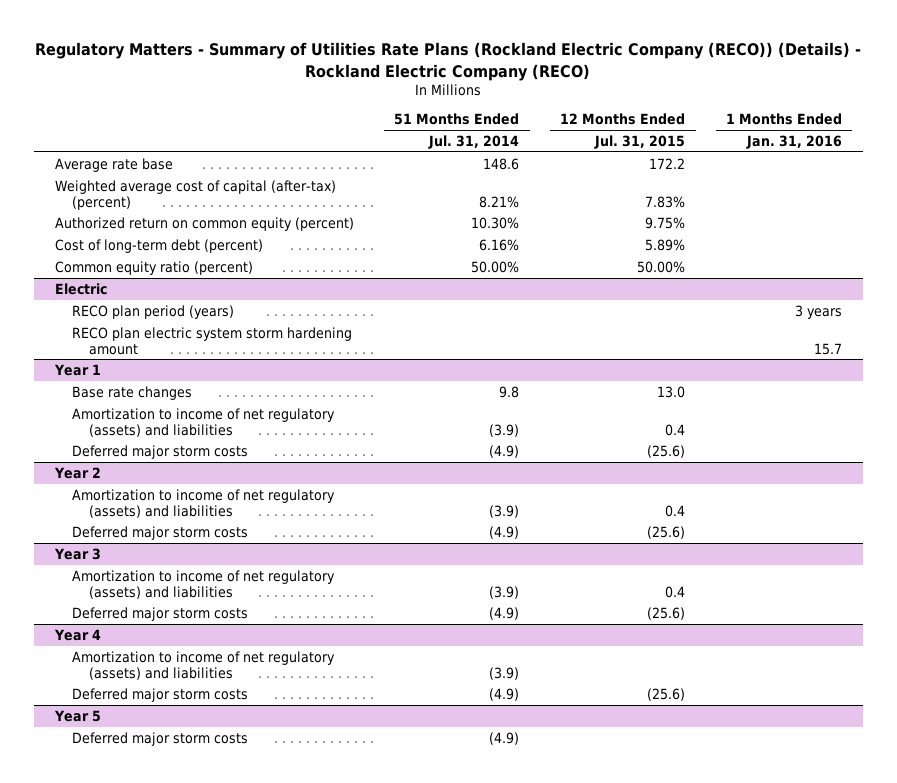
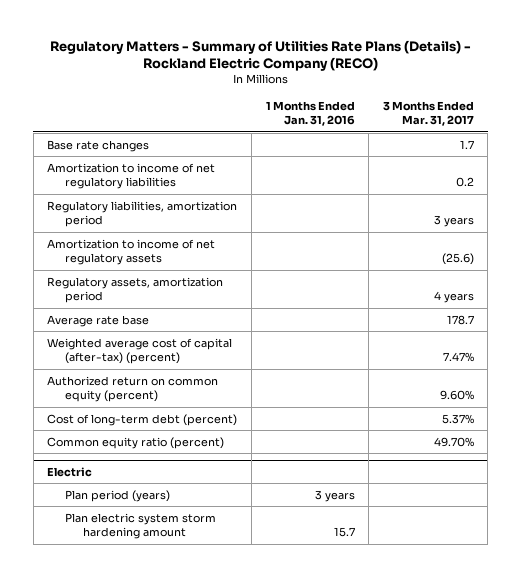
- Regulatory Matters - Summary of Utilities Rate Plans (Rockland Electric Company (RECO)) (Details) - Rockland Electric Company (RECO)
+ Regulatory Matters - Summary of Utilities Rate Plans (Details) - Rockland Electric Company (RECO)
- | 51 Months Ended Jul. 31, 2014 | 12 Months Ended Jul. 31, 2015 | 1 Months Ended Jan. 31, 2016
+ | 1 Months Ended Jan. 31, 2016 | 3 Months Ended Mar. 31, 2017
+ Base rate changes | | 1.7
+ Amortization to income of net regulatory liabilities | | 0.2
+ Regulatory liabilities, amortization period | | 3 years
+ Amortization to income of net regulatory assets | | (25.6)
+ Regulatory assets, amortization period | | 4 years
@ Electric
- RECO plan period (years) | | | 3 years
- RECO plan electric system storm hardening amount | | | 15.7
- Year 1
- Base rate changes | 9.8 | 13.0 |
- Amortization to income of net regulatory (assets) and liabilities | (3.9) | 0.4 |
- Deferred major storm costs | (4.9) | (25.6) |
- Year 2
- Amortization to income of net regulatory (assets) and liabilities | (3.9) | 0.4 |
- Deferred major storm costs | (4.9) | (25.6) |
- Year 3
- Amortization to income of net regulatory (assets) and liabilities | (3.9) | 0.4 |
- Deferred major storm costs | (4.9) | (25.6) |
- Year 4
- Amortization to income of net regulatory (assets) and liabilities | (3.9) | |
- Deferred major storm costs | (4.9) | (25.6) |
- Year 5
- Deferred major storm costs | (4.9) | |
@ Electric
+ Plan period (years) | 3 years |
+ Plan electric system storm hardening amount | 15.7 |

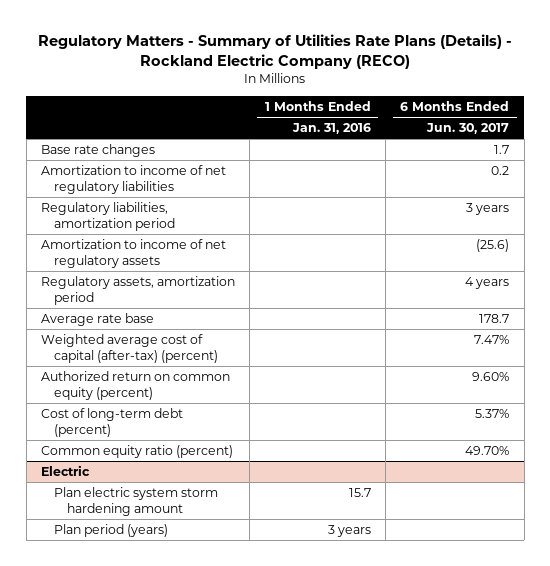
- | 1 Months Ended Jan. 31, 2016 | 3 Months Ended Mar. 31, 2017
+ | 1 Months Ended Jan. 31, 2016 | 6 Months Ended Jun. 30, 2017
@ Electric
moved down: Plan period (years) | 3 years |

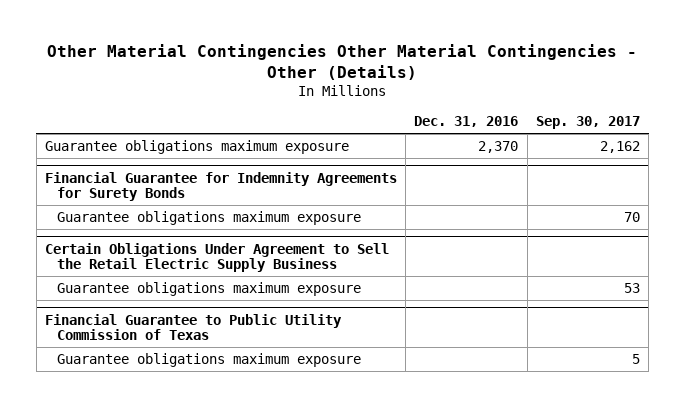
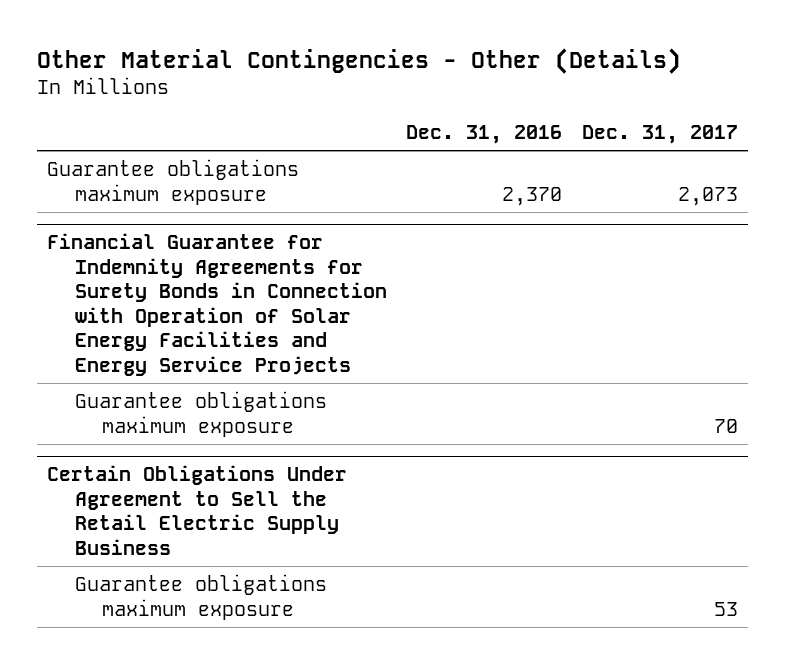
- Other Material Contingencies Other Material Contingencies - Other (Details)
+ Other Material Contingencies - Other (Details)
- | Dec. 31, 2016 | Sep. 30, 2017
+ | Dec. 31, 2016 | Dec. 31, 2017
- Financial Guarantee for Indemnity Agreements for Surety Bonds
+ Financial Guarantee for Indemnity Agreements for Surety Bonds in Connection with Operation of Solar Energy Facilities and Energy Service Projects
- Financial Guarantee to Public Utility Commission of Texas
- Guarantee obligations maximum exposure | | 5

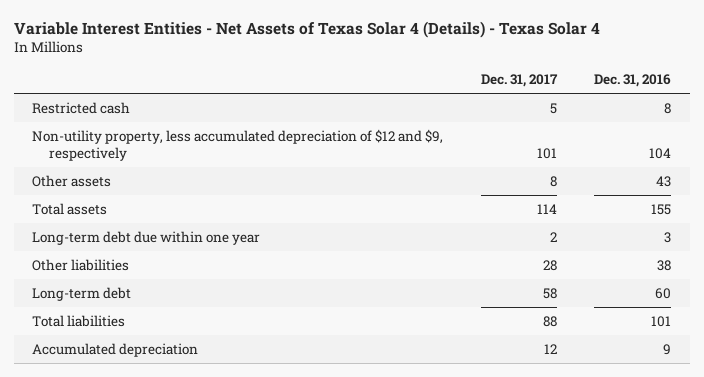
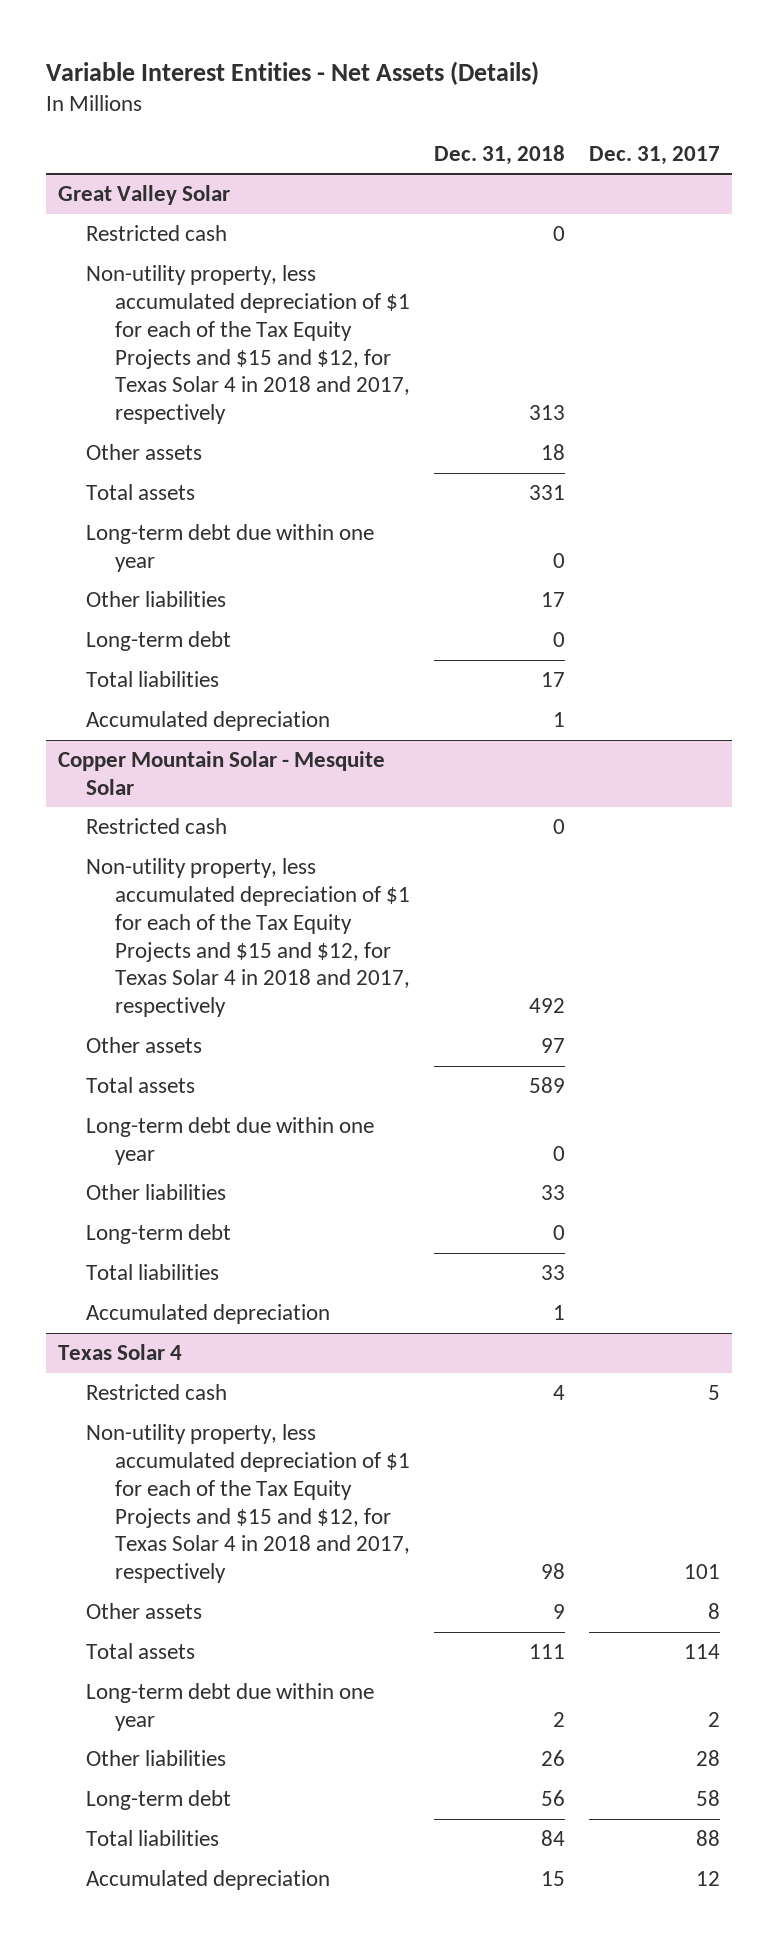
- Variable Interest Entities - Net Assets of Texas Solar 4 (Details) - Texas Solar 4
+ Variable Interest Entities - Net Assets (Details)
- | Dec. 31, 2017 | Dec. 31, 2016
+ | Dec. 31, 2018 | Dec. 31, 2017
+ Great Valley Solar
+ Restricted cash | 0 |
+ Non-utility property, less accumulated depreciation of $1 for each of the Tax Equity Projects and $15 and $12, for Texas Solar 4 in 2018 and 2017, respectively | 313 |
+ Other assets | 18 |
+ Total assets | 331 |
+ Long-term debt due within one year | 0 |
+ Other liabilities | 17 |
+ Long-term debt | 0 |
+ Total liabilities | 17 |
+ Accumulated depreciation | 1 |
+ Copper Mountain Solar - Mesquite Solar
+ Restricted cash | 0 |
+ Non-utility property, less accumulated depreciation of $1 for each of the Tax Equity Projects and $15 and $12, for Texas Solar 4 in 2018 and 2017, respectively | 492 |
+ Other assets | 97 |
+ Total assets | 589 |
+ Long-term debt due within one year | 0 |
+ Other liabilities | 33 |
+ Long-term debt | 0 |
+ Total liabilities | 33 |
+ Accumulated depreciation | 1 |
+ Texas Solar 4
- Non-utility property, less accumulated depreciation of $12 and $9, respectively | 101 | 104
+ Non-utility property, less accumulated depreciation of $1 for each of the Tax Equity Projects and $15 and $12, for Texas Solar 4 in 2018 and 2017, respectively | 98 | 101

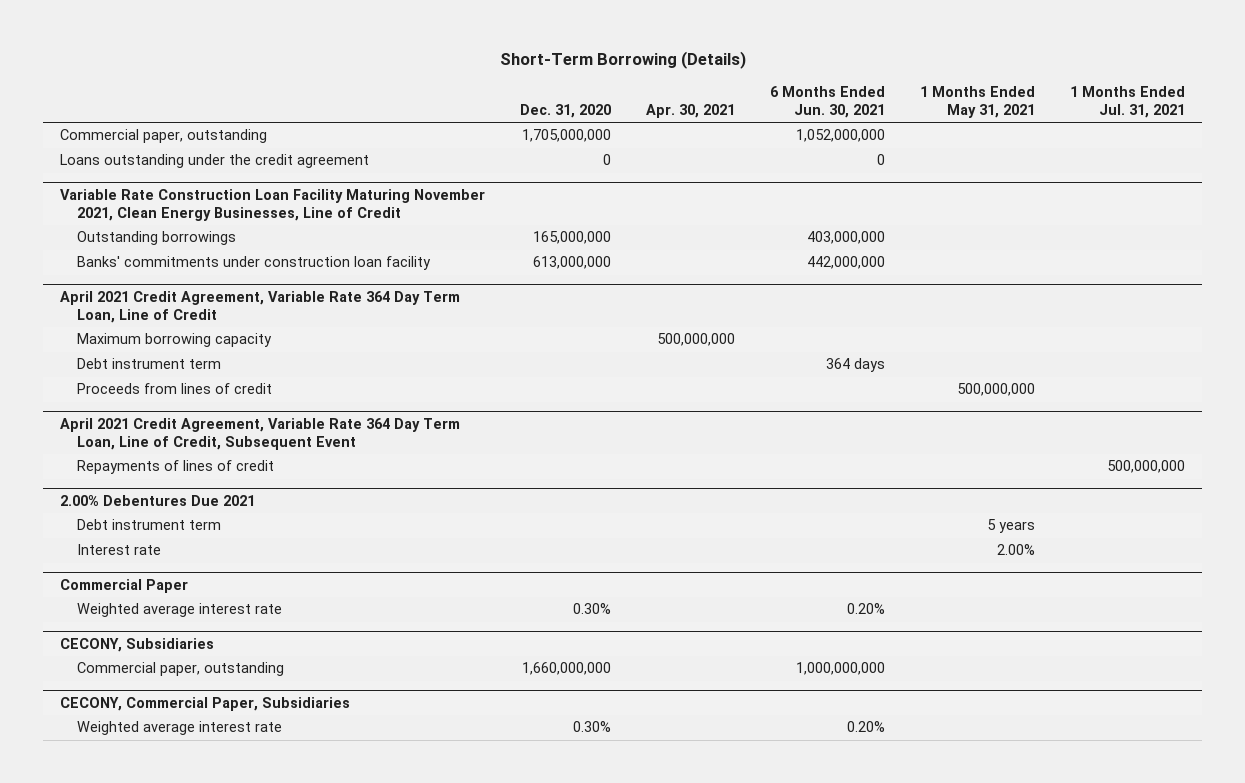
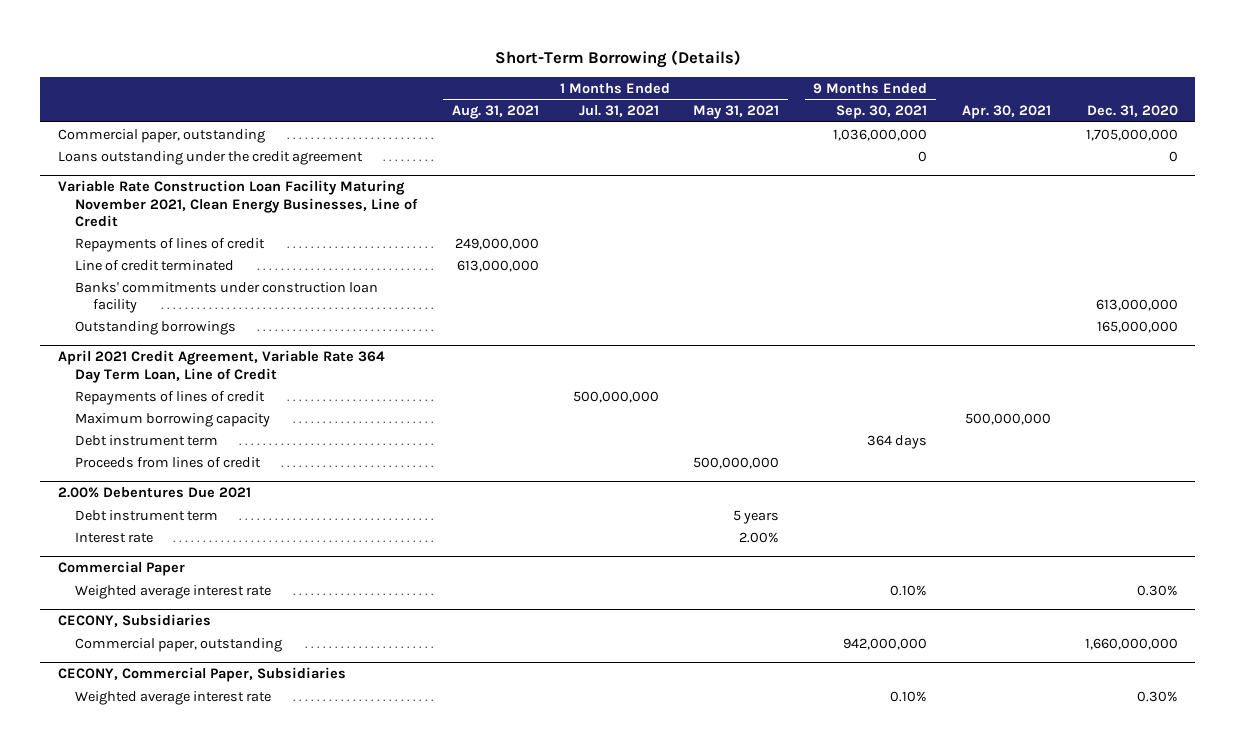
- | Dec. 31, 2020 | Apr. 30, 2021 | 6 Months Ended Jun. 30, 2021 | 1 Months Ended May 31, 2021 | 1 Months Ended Jul. 31, 2021
+ | 1 Months Ended Aug. 31, 2021 | 1 Months Ended Jul. 31, 2021 | 1 Months Ended May 31, 2021 | 9 Months Ended Sep. 30, 2021 | Apr. 30, 2021 | Dec. 31, 2020
@ Variable Rate Construction Loan Facility Maturing November 2021, Clean Energy Businesses, Line of Credit
+ Repayments of lines of credit | 249,000,000 | | | | |
+ Line of credit terminated | 613,000,000 | | | | |
moved down: Outstanding borrowings | | | | | | 165,000,000
@ April 2021 Credit Agreement, Variable Rate 364 Day Term Loan, Line of Credit
+ Repayments of lines of credit | | 500,000,000 | | | |
- April 2021 Credit Agreement, Variable Rate 364 Day Term Loan, Line of Credit, Subsequent Event
- Repayments of lines of credit | | | | | 500,000,000

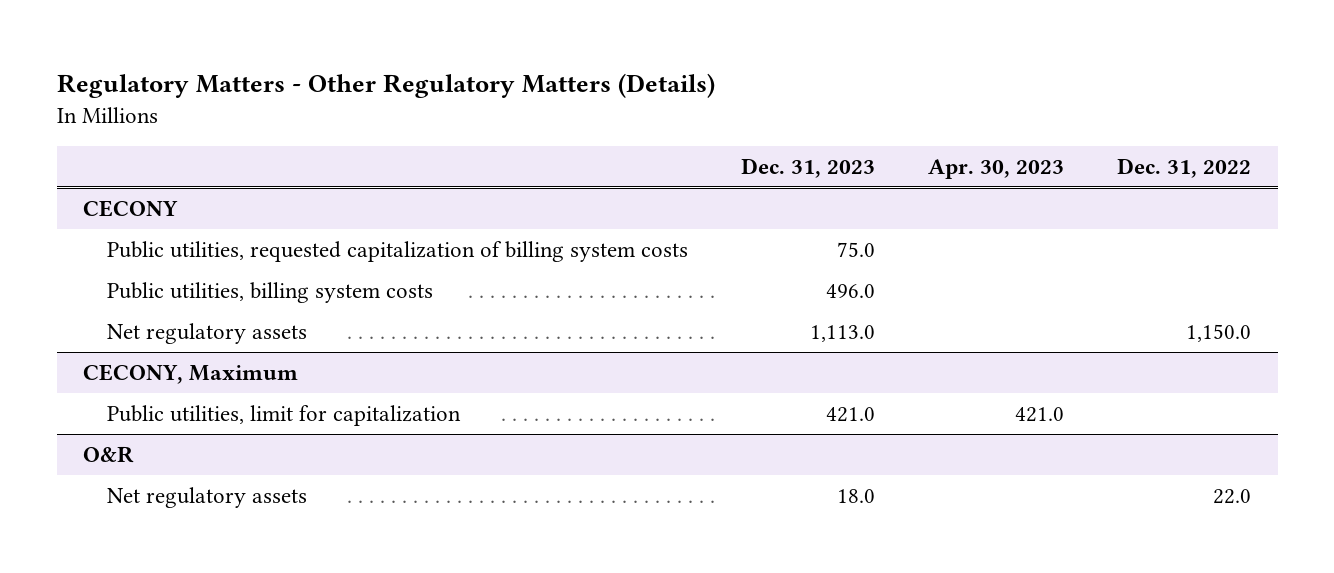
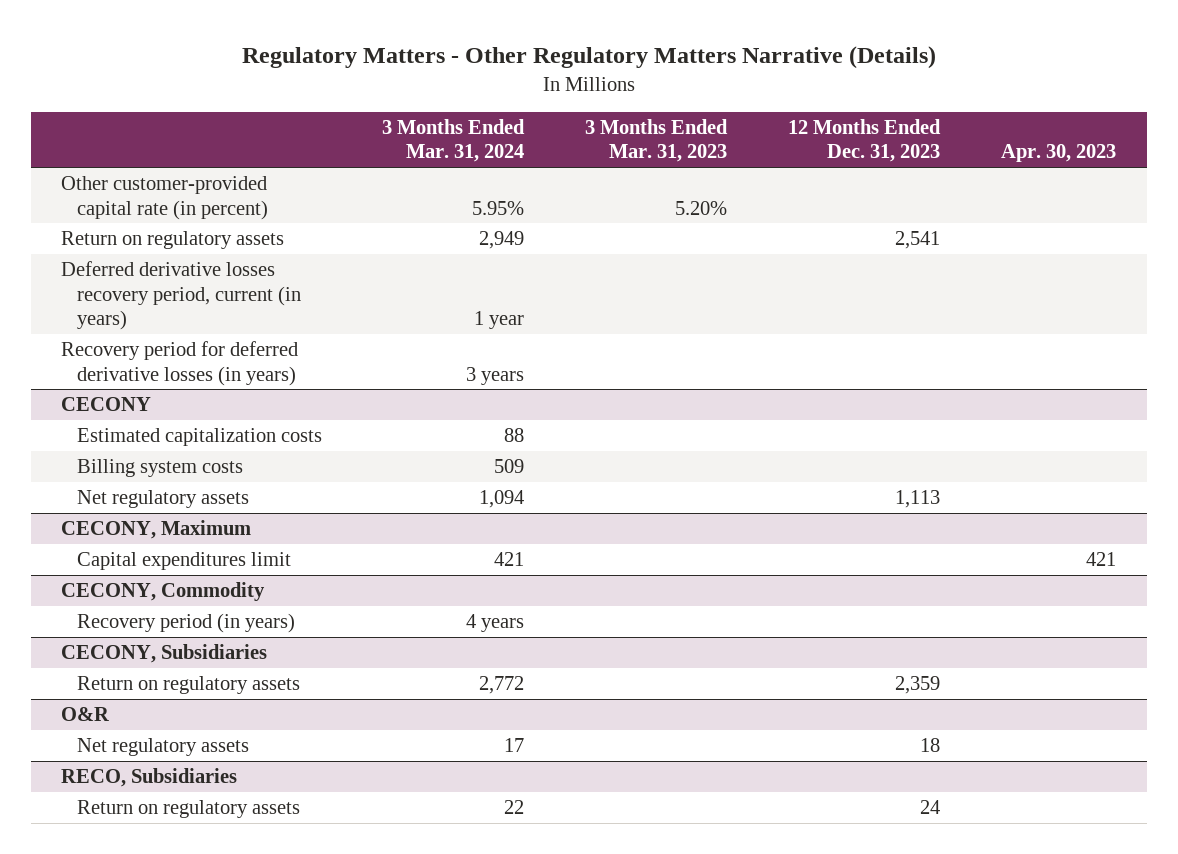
- Regulatory Matters - Other Regulatory Matters (Details)
+ Regulatory Matters - Other Regulatory Matters Narrative (Details)
- | Dec. 31, 2023 | Apr. 30, 2023 | Dec. 31, 2022
+ | 3 Months Ended Mar. 31, 2024 | 3 Months Ended Mar. 31, 2023 | 12 Months Ended Dec. 31, 2023 | Apr. 30, 2023
+ Other customer-provided capital rate (in percent) | 5.95% | 5.20% | |
+ Return on regulatory assets | 2,949 | | 2,541 |
+ Deferred derivative losses recovery period, current (in years) | 1 year | | |
+ Recovery period for deferred derivative losses (in years) | 3 years | | |
@ CECONY
- Public utilities, requested capitalization of billing system costs | 75.0 | |
- Public utilities, billing system costs | 496.0 | |
+ Estimated capitalization costs | 88 | | |
+ Billing system costs | 509 | | |
@ CECONY, Maximum
- Public utilities, limit for capitalization | 421.0 | 421.0 |
+ Capital expenditures limit | 421 | | | 421
+ CECONY, Commodity
+ Recovery period (in years) | 4 years | | |
+ CECONY, Subsidiaries
+ Return on regulatory assets | 2,772 | | 2,359 |
+ RECO, Subsidiaries
+ Return on regulatory assets | 22 | | 24 |

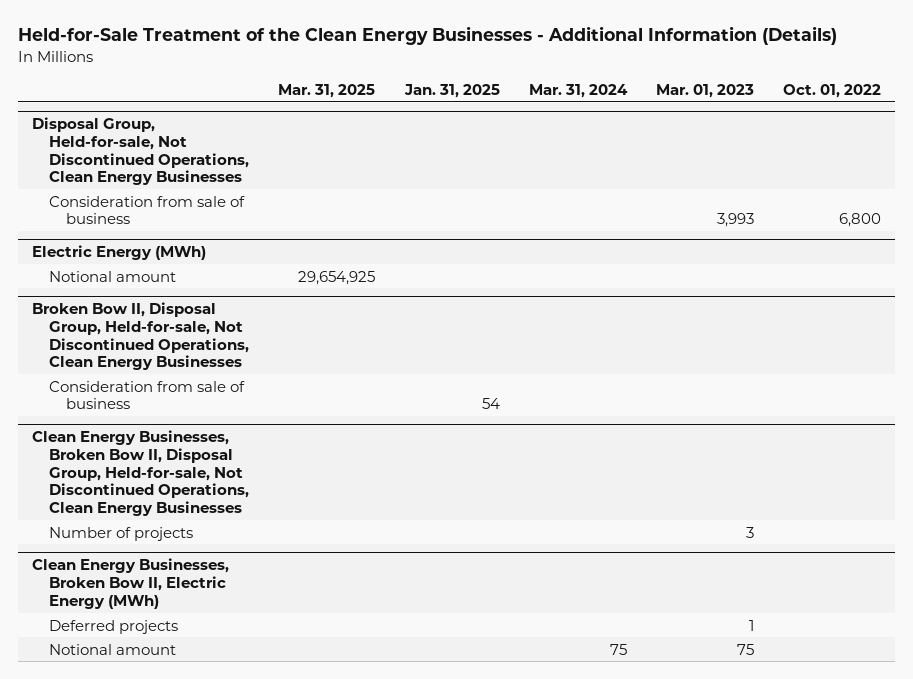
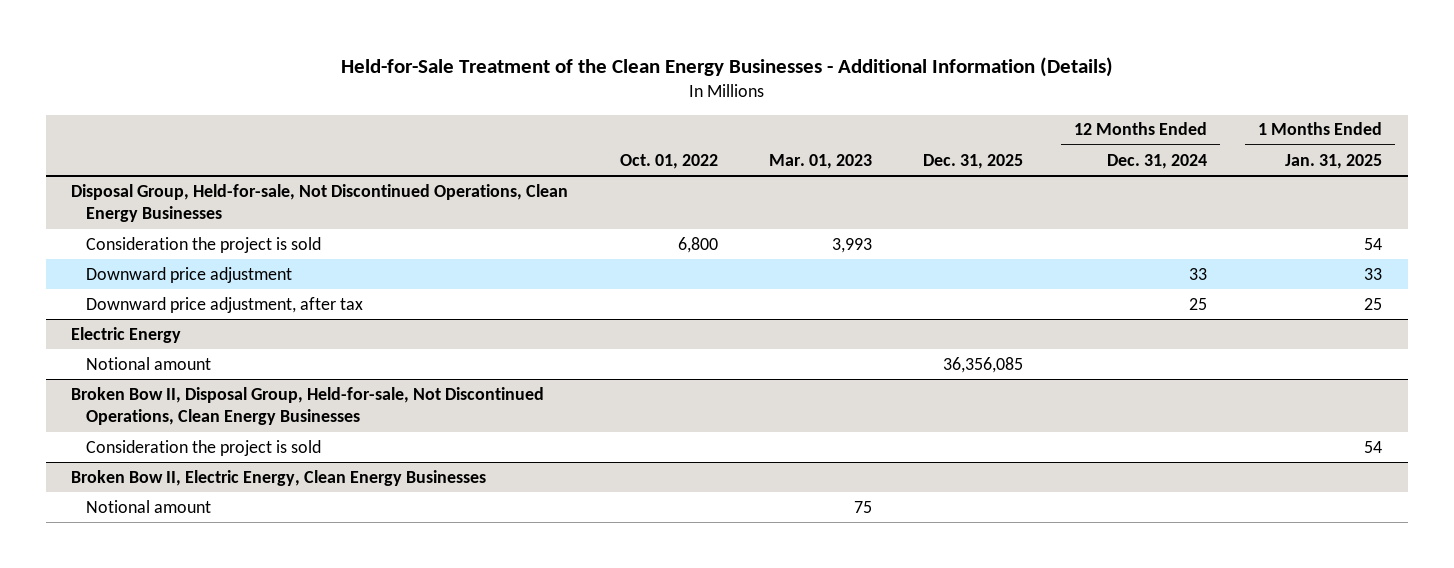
- | Mar. 31, 2025 | Jan. 31, 2025 | Mar. 31, 2024 | Mar. 01, 2023 | Oct. 01, 2022
+ | Oct. 01, 2022 | Mar. 01, 2023 | Dec. 31, 2025 | 12 Months Ended Dec. 31, 2024 | 1 Months Ended Jan. 31, 2025
@ Disposal Group, Held-for-sale, Not Discontinued Operations, Clean Energy Businesses
- Consideration from sale of business | | | | 3,993 | 6,800
- Electric Energy (MWh)
@ Disposal Group, Held-for-sale, Not Discontinued Operations, Clean Energy Businesses
+ Consideration the project is sold | 6,800 | 3,993 | | | 54
+ Downward price adjustment | | | | 33 | 33
+ Downward price adjustment, after tax | | | | 25 | 25
+ Electric Energy
@ Broken Bow II, Disposal Group, Held-for-sale, Not Discontinued Operations, Clean Energy Businesses
- Consideration from sale of business | | 54 | | |
- Clean Energy Businesses, Broken Bow II, Disposal Group, Held-for-sale, Not Discontinued Operations, Clean Energy Businesses
- Number of projects | | | | 3 |
- Clean Energy Businesses, Broken Bow II, Electric Energy (MWh)
- Deferred projects | | | | 1 |
@ Broken Bow II, Disposal Group, Held-for-sale, Not Discontinued Operations, Clean Energy Businesses
+ Consideration the project is sold | | | | | 54
+ Broken Bow II, Electric Energy, Clean Energy Businesses

